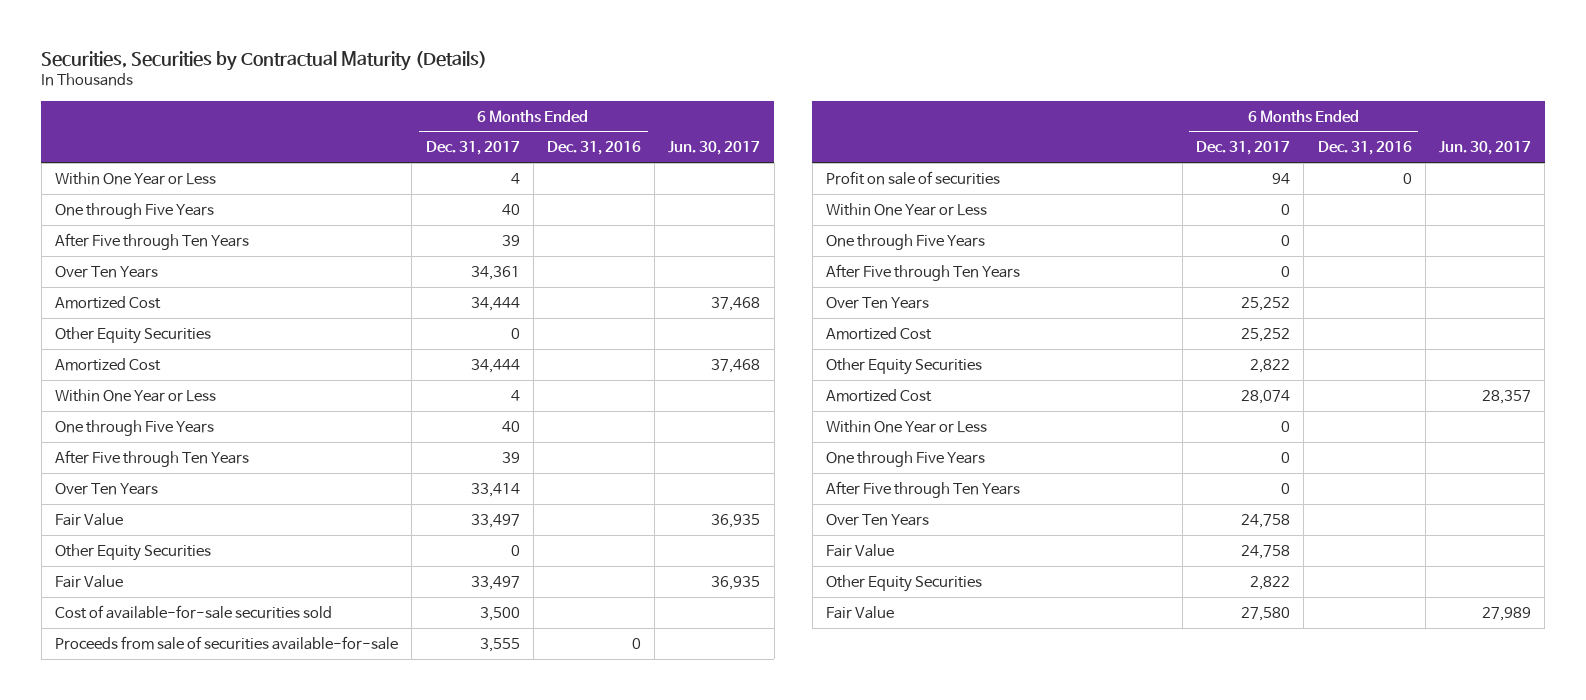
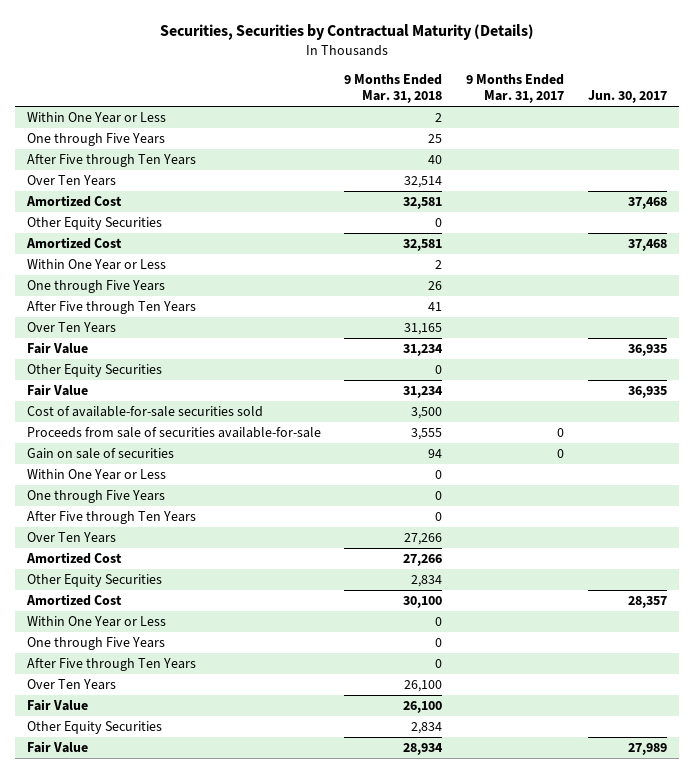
- | 6 Months Ended Dec. 31, 2017 | 6 Months Ended Dec. 31, 2016 | Jun. 30, 2017
+ | 9 Months Ended Mar. 31, 2018 | 9 Months Ended Mar. 31, 2017 | Jun. 30, 2017
- Profit on sale of securities | 94 | 0 |
+ Gain on sale of securities | 94 | 0 |

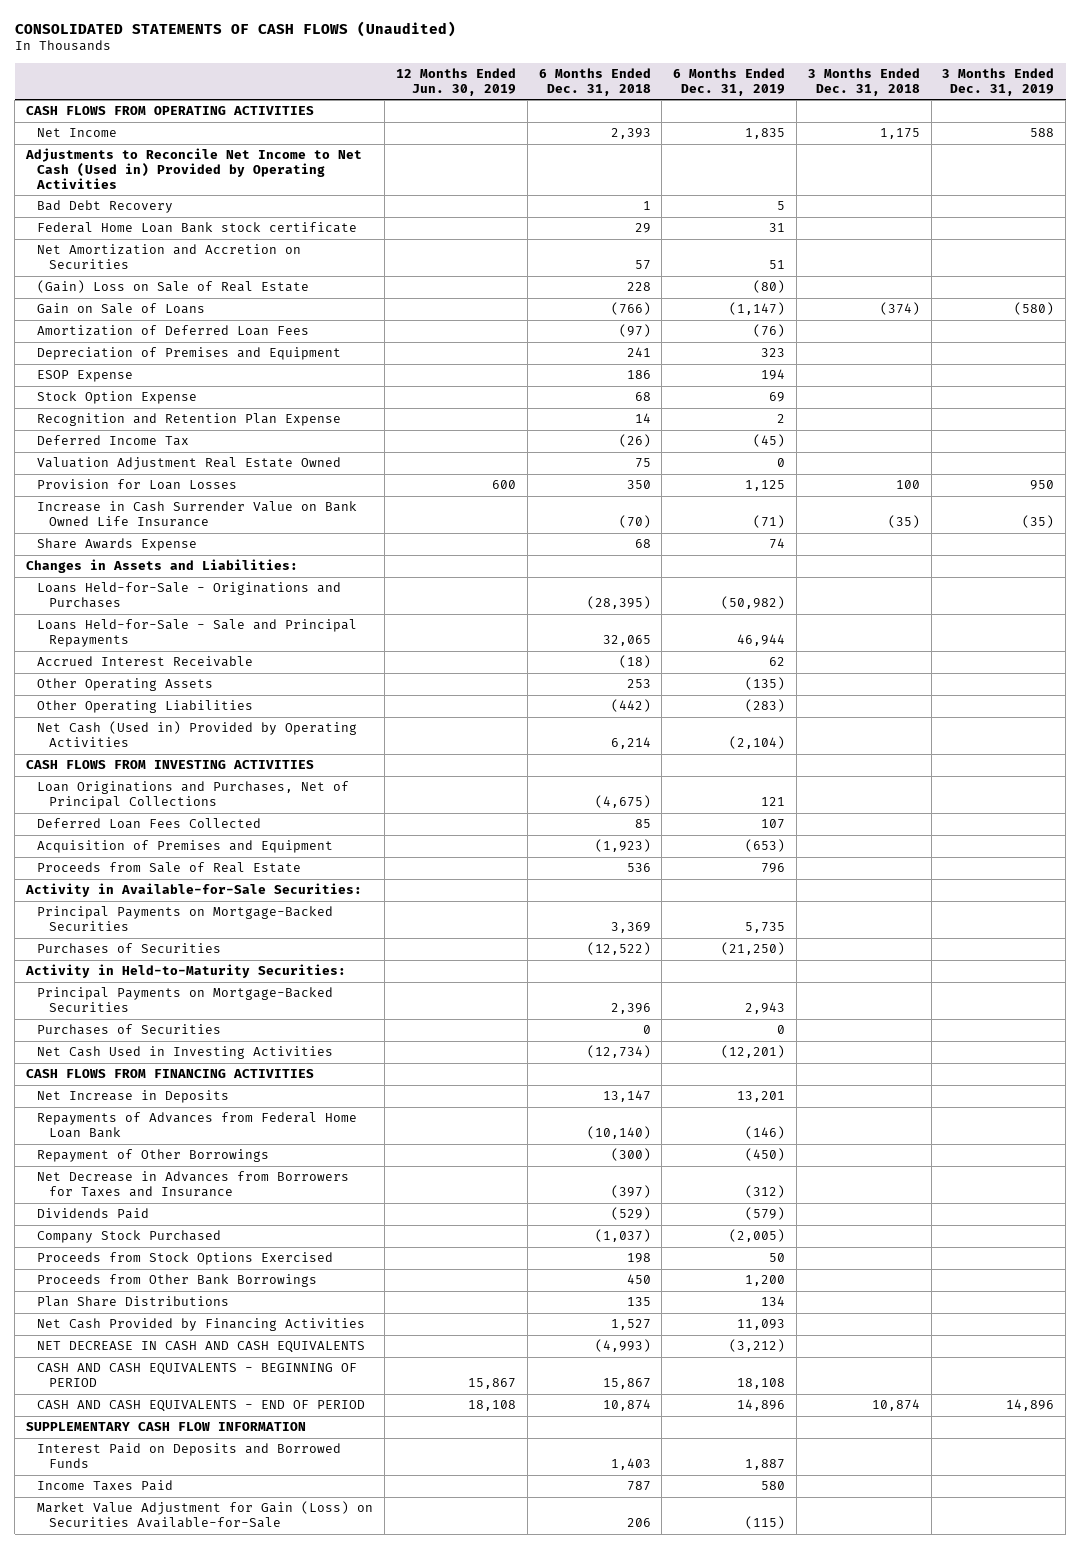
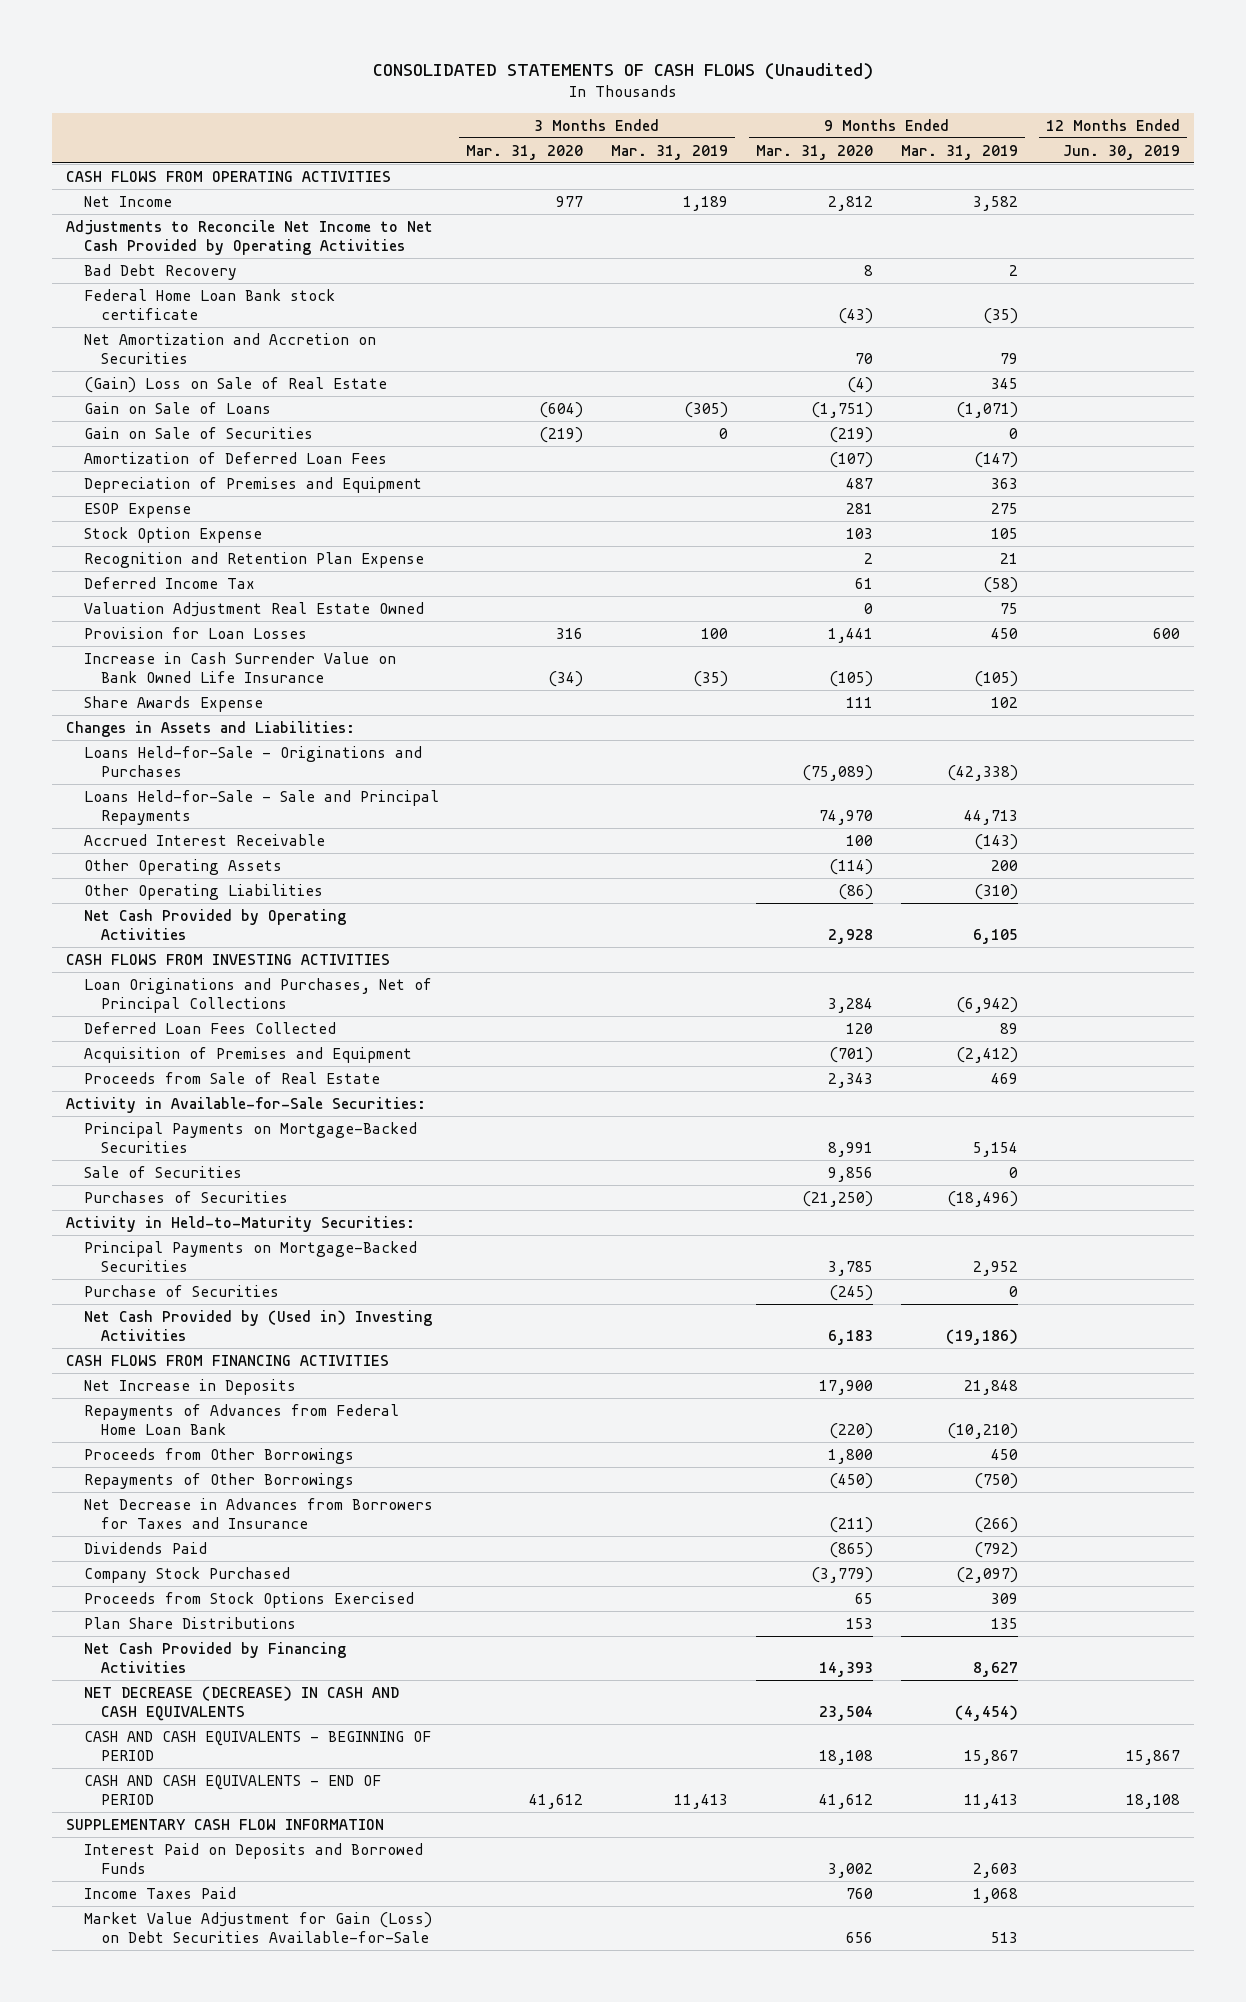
- | 12 Months Ended Jun. 30, 2019 | 6 Months Ended Dec. 31, 2018 | 6 Months Ended Dec. 31, 2019 | 3 Months Ended Dec. 31, 2018 | 3 Months Ended Dec. 31, 2019
+ | 3 Months Ended Mar. 31, 2020 | 3 Months Ended Mar. 31, 2019 | 9 Months Ended Mar. 31, 2020 | 9 Months Ended Mar. 31, 2019 | 12 Months Ended Jun. 30, 2019
- Adjustments to Reconcile Net Income to Net Cash (Used in) Provided by Operating Activities
+ Adjustments to Reconcile Net Income to Net Cash Provided by Operating Activities
+ Gain on Sale of Securities | (219) | 0 | (219) | 0 |
- Net Cash (Used in) Provided by Operating Activities | | 6,214 | (2,104) | |
+ Net Cash Provided by Operating Activities | | | 2,928 | 6,105 |
+ Sale of Securities | | | 9,856 | 0 |
- Purchases of Securities | | 0 | 0 | |
- Net Cash Used in Investing Activities | | (12,734) | (12,201) | |
+ Purchase of Securities | | | (245) | 0 |
+ Net Cash Provided by (Used in) Investing Activities | | | 6,183 | (19,186) |
- Repayment of Other Borrowings | | (300) | (450) | |
+ Proceeds from Other Borrowings | | | 1,800 | 450 |
+ Repayments of Other Borrowings | | | (450) | (750) |
- Proceeds from Other Bank Borrowings | | 450 | 1,200 | |
- NET DECREASE IN CASH AND CASH EQUIVALENTS | | (4,993) | (3,212) | |
+ NET DECREASE (DECREASE) IN CASH AND CASH EQUIVALENTS | | | 23,504 | (4,454) |
- Market Value Adjustment for Gain (Loss) on Securities Available-for-Sale | | 206 | (115) | |
+ Market Value Adjustment for Gain (Loss) on Debt Securities Available-for-Sale | | | 656 | 513 |

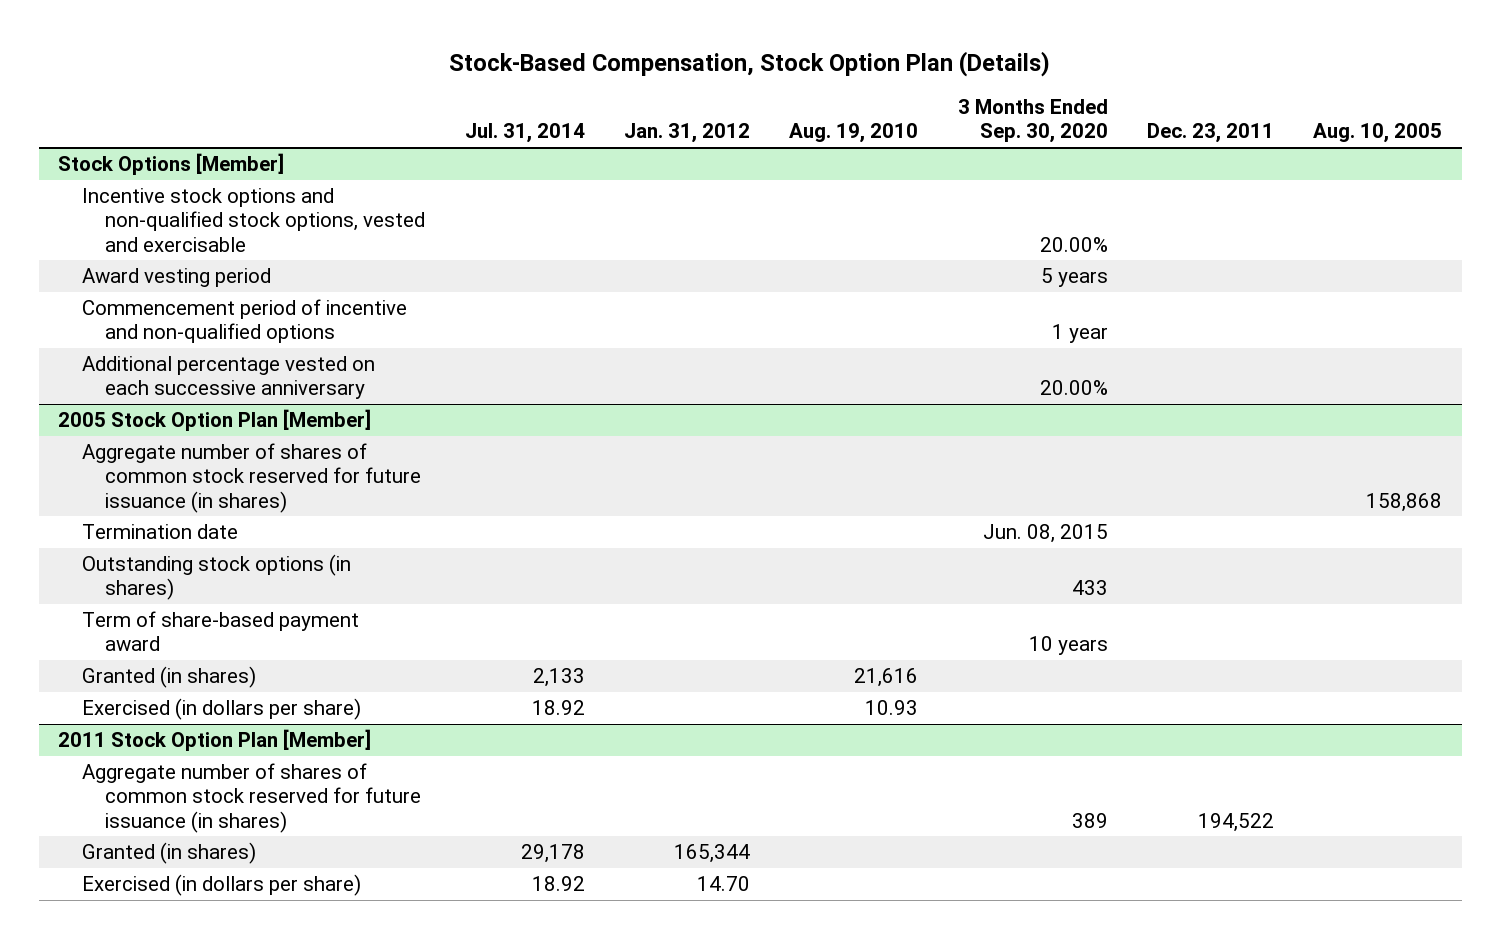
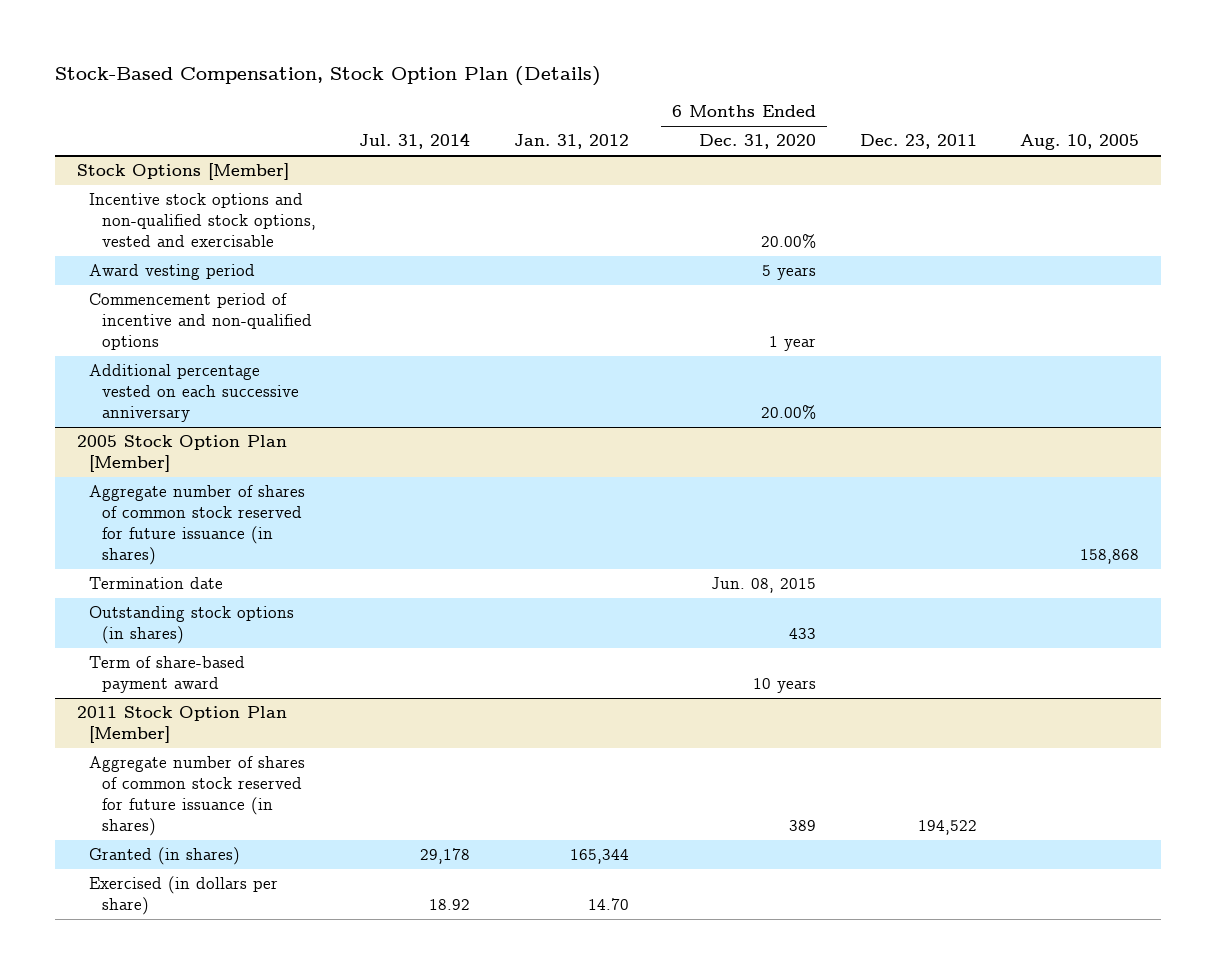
- | Jul. 31, 2014 | Jan. 31, 2012 | Aug. 19, 2010 | 3 Months Ended Sep. 30, 2020 | Dec. 23, 2011 | Aug. 10, 2005
+ | Jul. 31, 2014 | Jan. 31, 2012 | 6 Months Ended Dec. 31, 2020 | Dec. 23, 2011 | Aug. 10, 2005
@ 2005 Stock Option Plan [Member]
- Granted (in shares) | 2,133 | | 21,616 | | |
- Exercised (in dollars per share) | 18.92 | | 10.93 | | |

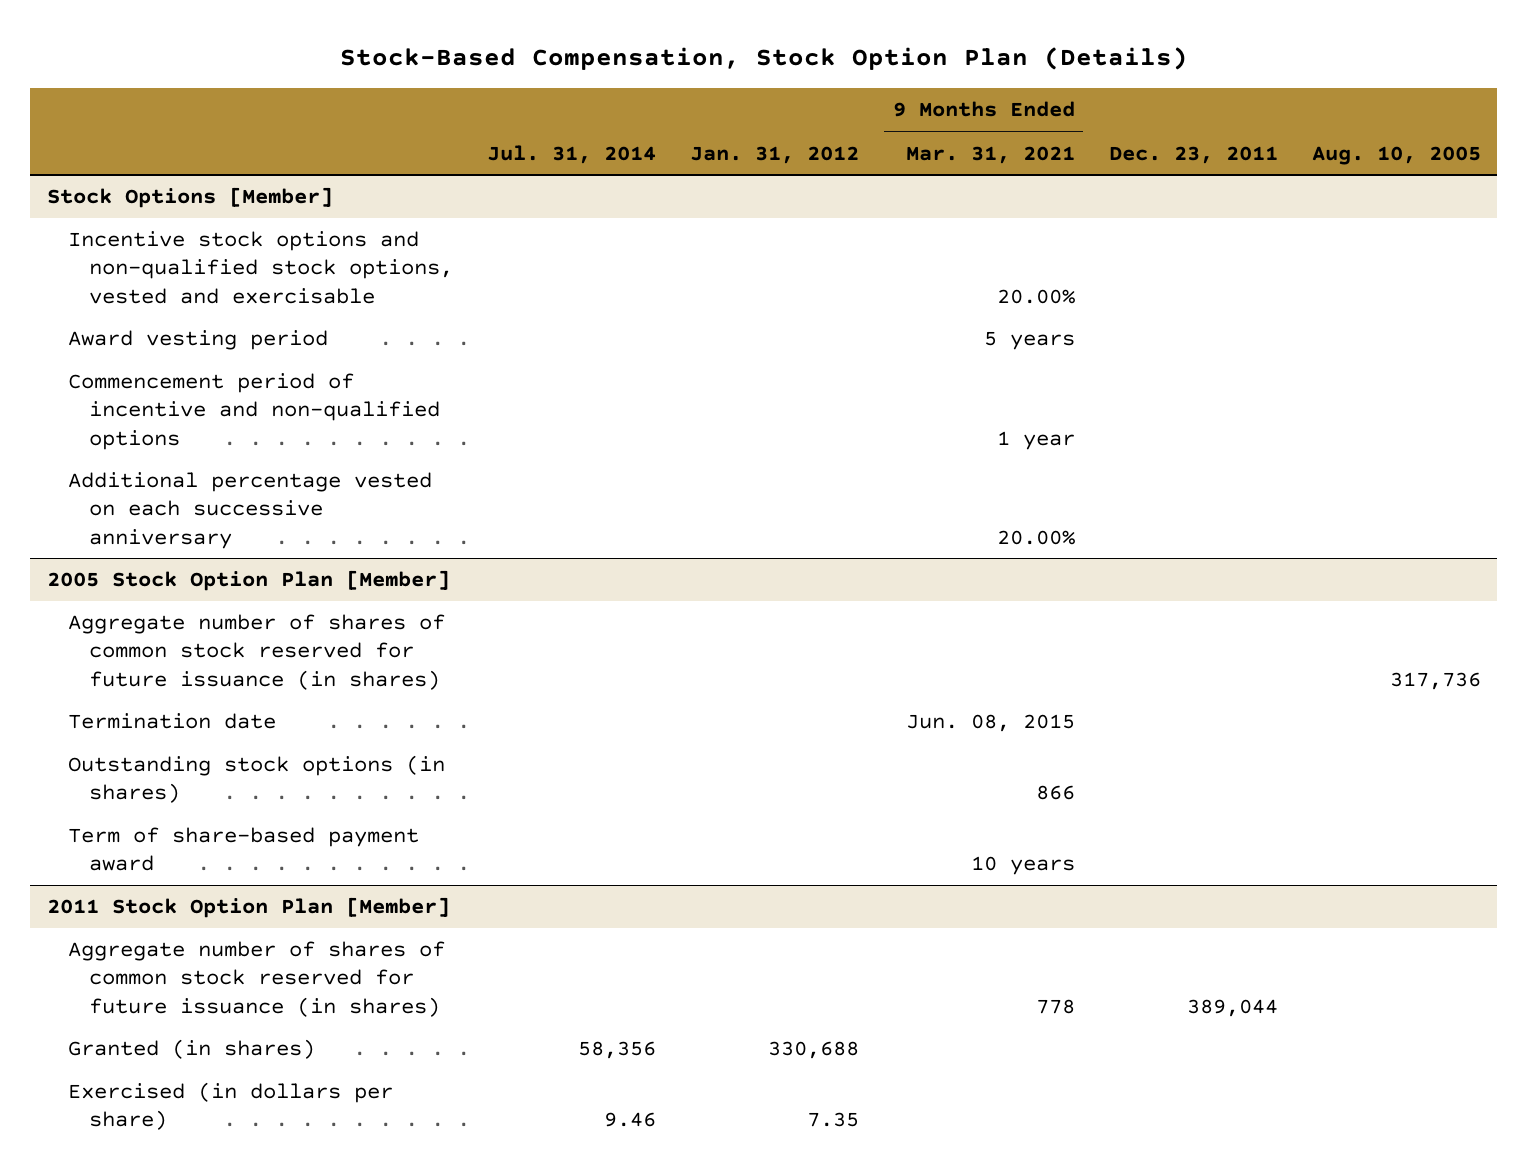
- | Jul. 31, 2014 | Jan. 31, 2012 | 6 Months Ended Dec. 31, 2020 | Dec. 23, 2011 | Aug. 10, 2005
+ | Jul. 31, 2014 | Jan. 31, 2012 | 9 Months Ended Mar. 31, 2021 | Dec. 23, 2011 | Aug. 10, 2005
@ 2005 Stock Option Plan [Member]
- Aggregate number of shares of common stock reserved for future issuance (in shares) | | | | | 158,868
+ Aggregate number of shares of common stock reserved for future issuance (in shares) | | | | | 317,736
@ 2011 Stock Option Plan [Member]
- Aggregate number of shares of common stock reserved for future issuance (in shares) | | | 389 | 194,522 |
- Granted (in shares) | 29,178 | 165,344 | | |
- Exercised (in dollars per share) | 18.92 | 14.70 | | |
+ Aggregate number of shares of common stock reserved for future issuance (in shares) | | | 778 | 389,044 |
+ Granted (in shares) | 58,356 | 330,688 | | |
+ Exercised (in dollars per share) | 9.46 | 7.35 | | |

